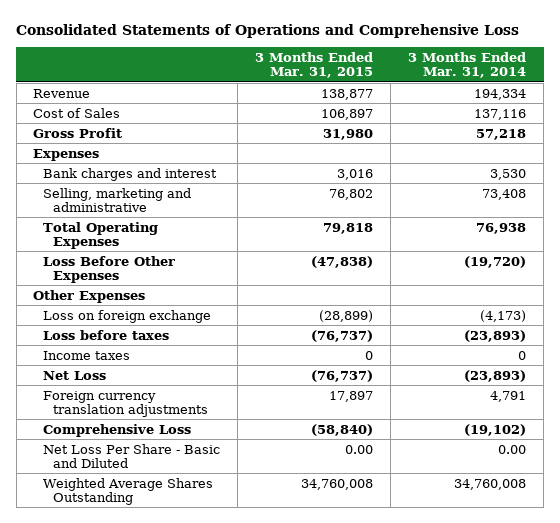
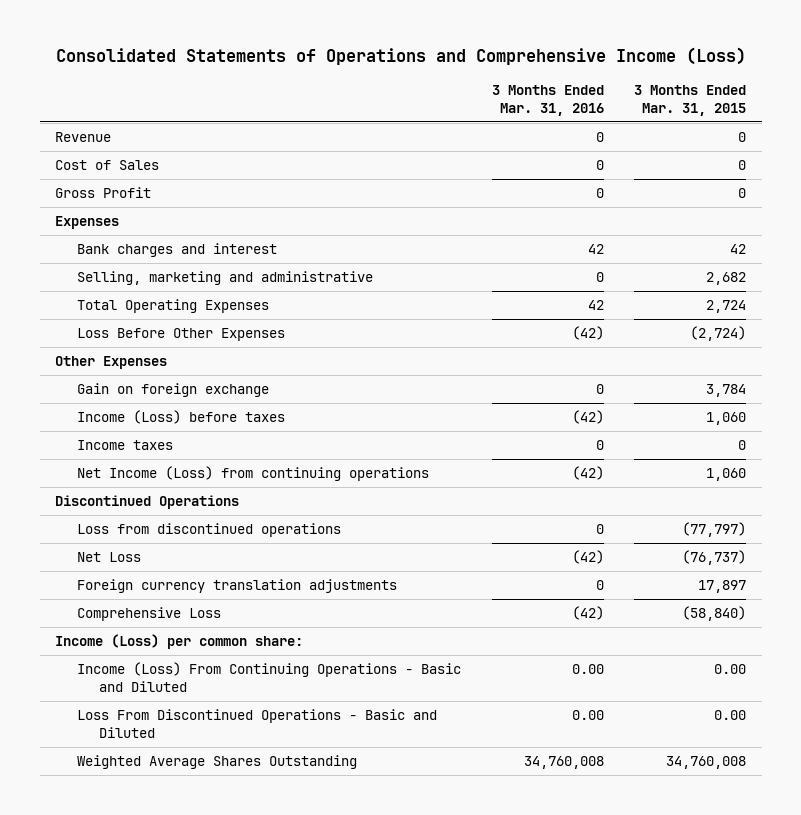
- Consolidated Statements of Operations and Comprehensive Loss
+ Consolidated Statements of Operations and Comprehensive Income (Loss)
- | 3 Months Ended Mar. 31, 2015 | 3 Months Ended Mar. 31, 2014
+ | 3 Months Ended Mar. 31, 2016 | 3 Months Ended Mar. 31, 2015
- Revenue | 138,877 | 194,334
- Cost of Sales | 106,897 | 137,116
- Gross Profit | 31,980 | 57,218
+ Revenue | 0 | 0
+ Cost of Sales | 0 | 0
+ Gross Profit | 0 | 0
- Bank charges and interest | 3,016 | 3,530
- Selling, marketing and administrative | 76,802 | 73,408
- Total Operating Expenses | 79,818 | 76,938
- Loss Before Other Expenses | (47,838) | (19,720)
+ Bank charges and interest | 42 | 42
+ Selling, marketing and administrative | 0 | 2,682
+ Total Operating Expenses | 42 | 2,724
+ Loss Before Other Expenses | (42) | (2,724)
- Loss on foreign exchange | (28,899) | (4,173)
- Loss before taxes | (76,737) | (23,893)
+ Gain on foreign exchange | 0 | 3,784
+ Income (Loss) before taxes | (42) | 1,060
+ Net Income (Loss) from continuing operations | (42) | 1,060
+ Discontinued Operations
+ Loss from discontinued operations | 0 | (77,797)
- Net Loss Per Share - Basic and Diluted | 0.00 | 0.00
+ Income (Loss) per common share:
+ Income (Loss) From Continuing Operations - Basic and Diluted | 0.00 | 0.00
+ Loss From Discontinued Operations - Basic and Diluted | 0.00 | 0.00

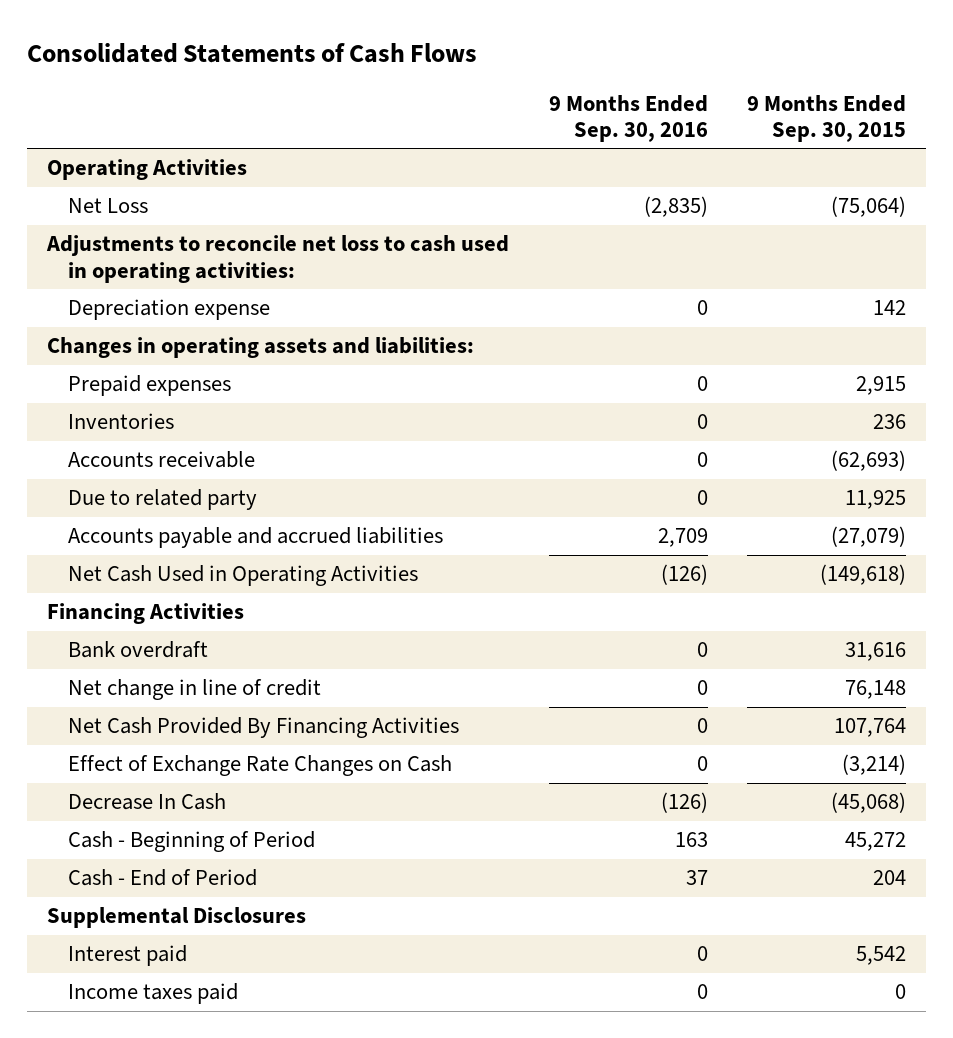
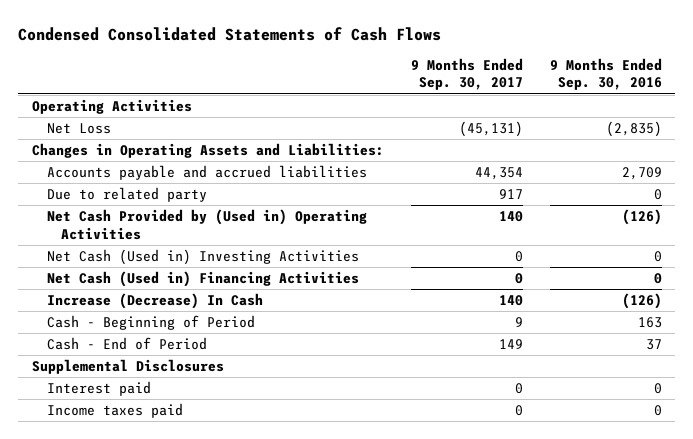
- Consolidated Statements of Cash Flows
+ Condensed Consolidated Statements of Cash Flows
- | 9 Months Ended Sep. 30, 2016 | 9 Months Ended Sep. 30, 2015
+ | 9 Months Ended Sep. 30, 2017 | 9 Months Ended Sep. 30, 2016
- Adjustments to reconcile net loss to cash used in operating activities:
- Depreciation expense | 0 | 142
- Changes in operating assets and liabilities:
- Prepaid expenses | 0 | 2,915
- Inventories | 0 | 236
- Accounts receivable | 0 | (62,693)
+ Changes in Operating Assets and Liabilities:
- Net Cash Used in Operating Activities | (126) | (149,618)
- Financing Activities
- Bank overdraft | 0 | 31,616
- Net change in line of credit | 0 | 76,148
- Net Cash Provided By Financing Activities | 0 | 107,764
- Effect of Exchange Rate Changes on Cash | 0 | (3,214)
- Decrease In Cash | (126) | (45,068)
moved down: Due to related party | 917 | 0
+ Net Cash Provided by (Used in) Operating Activities | 140 | (126)
+ Net Cash (Used in) Investing Activities | 0 | 0
+ Net Cash (Used in) Financing Activities | 0 | 0
+ Increase (Decrease) In Cash | 140 | (126)

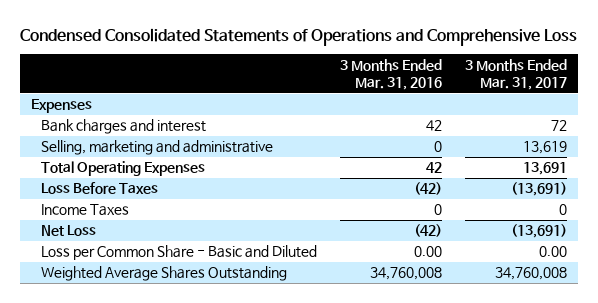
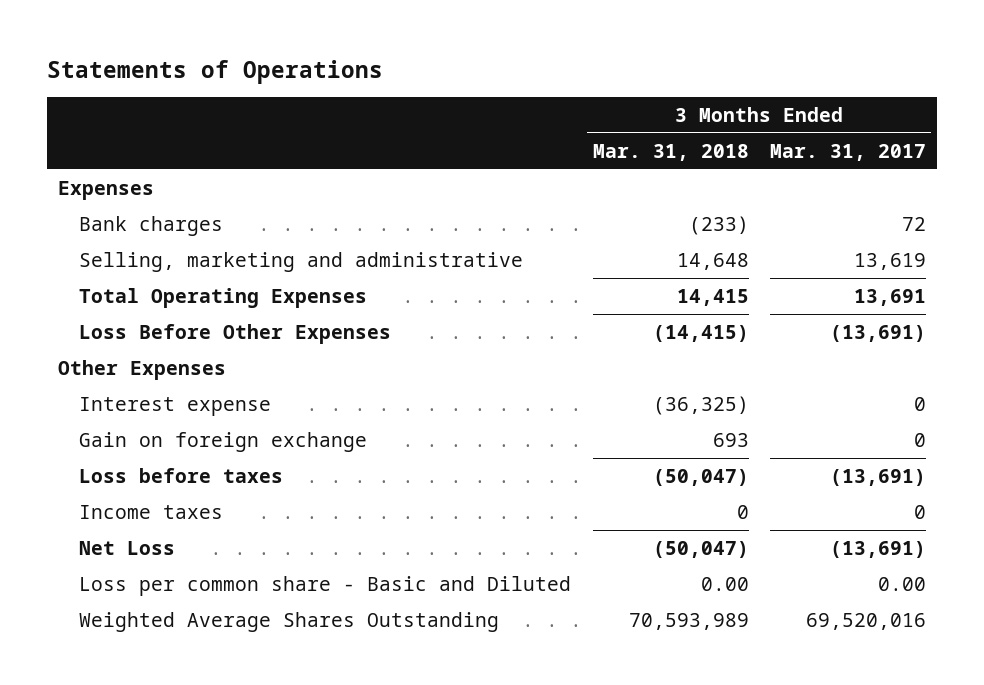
- Condensed Consolidated Statements of Operations and Comprehensive Loss
+ Statements of Operations
- | 3 Months Ended Mar. 31, 2016 | 3 Months Ended Mar. 31, 2017
+ | 3 Months Ended Mar. 31, 2018 | 3 Months Ended Mar. 31, 2017
- Bank charges and interest | 42 | 72
+ Bank charges | (233) | 72
- Loss Before Taxes | (42) | (13,691)
- Income Taxes | 0 | 0
+ Loss Before Other Expenses | (14,415) | (13,691)
+ Other Expenses
+ Interest expense | (36,325) | 0
+ Gain on foreign exchange | 693 | 0
+ Loss before taxes | (50,047) | (13,691)
+ Income taxes | 0 | 0
- Loss per Common Share - Basic and Diluted | 0.00 | 0.00
- Weighted Average Shares Outstanding | 34,760,008 | 34,760,008
+ Loss per common share - Basic and Diluted | 0.00 | 0.00
+ Weighted Average Shares Outstanding | 70,593,989 | 69,520,016

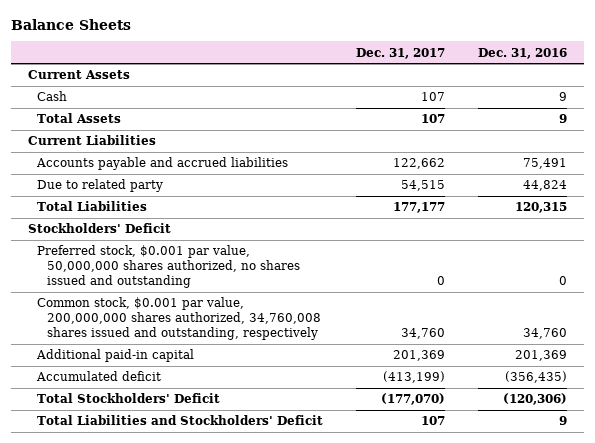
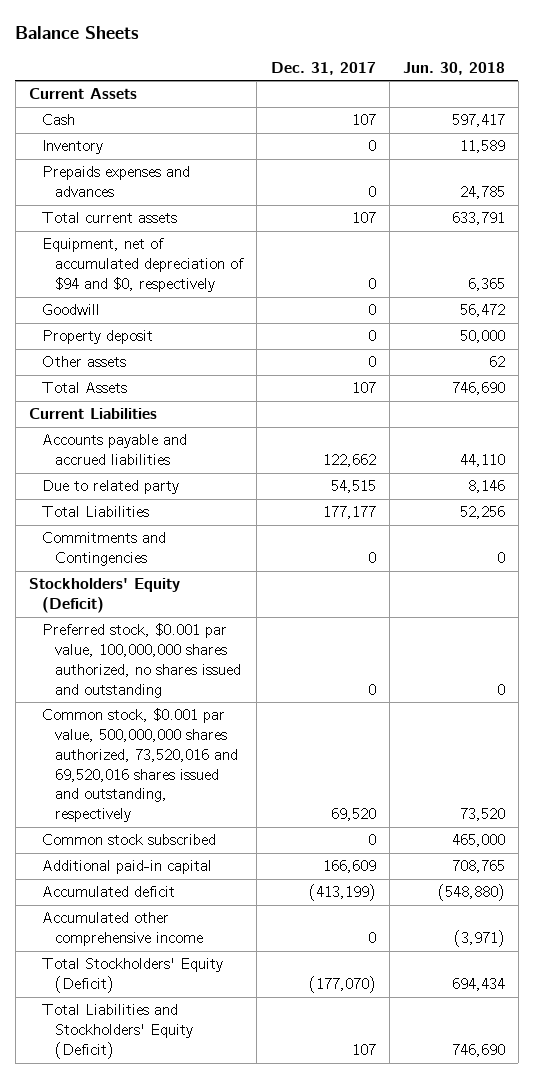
- | Dec. 31, 2017 | Dec. 31, 2016
+ | Dec. 31, 2017 | Jun. 30, 2018
+ Inventory | 0 | 11,589
+ Prepaids expenses and advances | 0 | 24,785
+ Total current assets | 107 | 633,791
+ Equipment, net of accumulated depreciation of $94 and $0, respectively | 0 | 6,365
+ Goodwill | 0 | 56,472
+ Property deposit | 0 | 50,000
+ Other assets | 0 | 62
- Stockholders' Deficit
- Preferred stock, $0.001 par value, 50,000,000 shares authorized, no shares issued and outstanding | 0 | 0
- Common stock, $0.001 par value, 200,000,000 shares authorized, 34,760,008 shares issued and outstanding, respectively | 34,760 | 34,760
- Additional paid-in capital | 201,369 | 201,369
+ Commitments and Contingencies | 0 | 0
+ Stockholders' Equity (Deficit)
+ Preferred stock, $0.001 par value, 100,000,000 shares authorized, no shares issued and outstanding | 0 | 0
+ Common stock, $0.001 par value, 500,000,000 shares authorized, 73,520,016 and 69,520,016 shares issued and outstanding, respectively | 69,520 | 73,520
+ Common stock subscribed | 0 | 465,000
+ Additional paid-in capital | 166,609 | 708,765
- Total Stockholders' Deficit | (177,070) | (120,306)
- Total Liabilities and Stockholders' Deficit | 107 | 9
+ Accumulated other comprehensive income | 0 | (3,971)
+ Total Stockholders' Equity (Deficit) | (177,070) | 694,434
+ Total Liabilities and Stockholders' Equity (Deficit) | 107 | 746,690

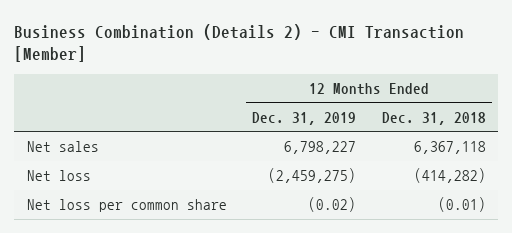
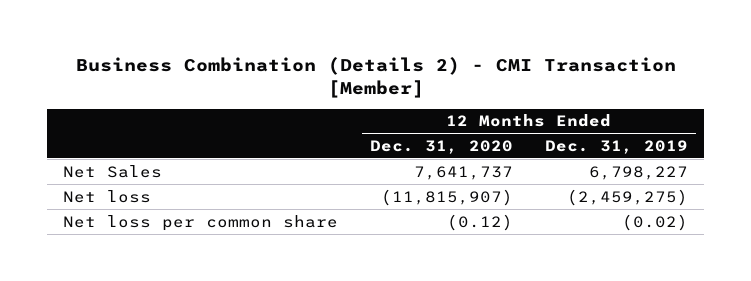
- | 12 Months Ended Dec. 31, 2019 | 12 Months Ended Dec. 31, 2018
+ | 12 Months Ended Dec. 31, 2020 | 12 Months Ended Dec. 31, 2019
- Net sales | 6,798,227 | 6,367,118
+ Net Sales | 7,641,737 | 6,798,227

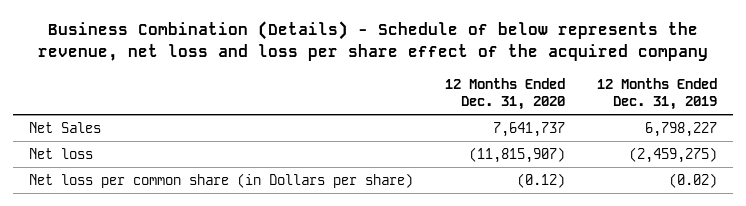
- Business Combination (Details 2) - CMI Transaction [Member]
+ Business Combination (Details) - Schedule of below represents the revenue, net loss and loss per share effect of the acquired company
- Net loss per common share | (0.12) | (0.02)
+ Net loss per common share (in Dollars per share) | (0.12) | (0.02)

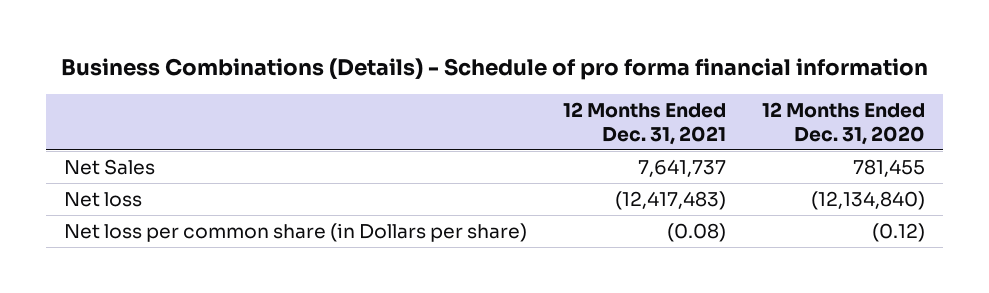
- Business Combination (Details) - Schedule of below represents the revenue, net loss and loss per share effect of the acquired company
+ Business Combinations (Details) - Schedule of pro forma financial information
- | 12 Months Ended Dec. 31, 2020 | 12 Months Ended Dec. 31, 2019
+ | 12 Months Ended Dec. 31, 2021 | 12 Months Ended Dec. 31, 2020
- Net Sales | 7,641,737 | 6,798,227
- Net loss | (11,815,907) | (2,459,275)
+ Net Sales | 7,641,737 | 781,455
+ Net loss | (12,417,483) | (12,134,840)

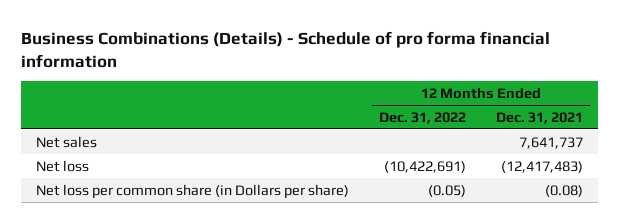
- | 12 Months Ended Dec. 31, 2021 | 12 Months Ended Dec. 31, 2020
+ | 12 Months Ended Dec. 31, 2022 | 12 Months Ended Dec. 31, 2021
- Net Sales | 7,641,737 | 781,455
+ Net sales | | 7,641,737

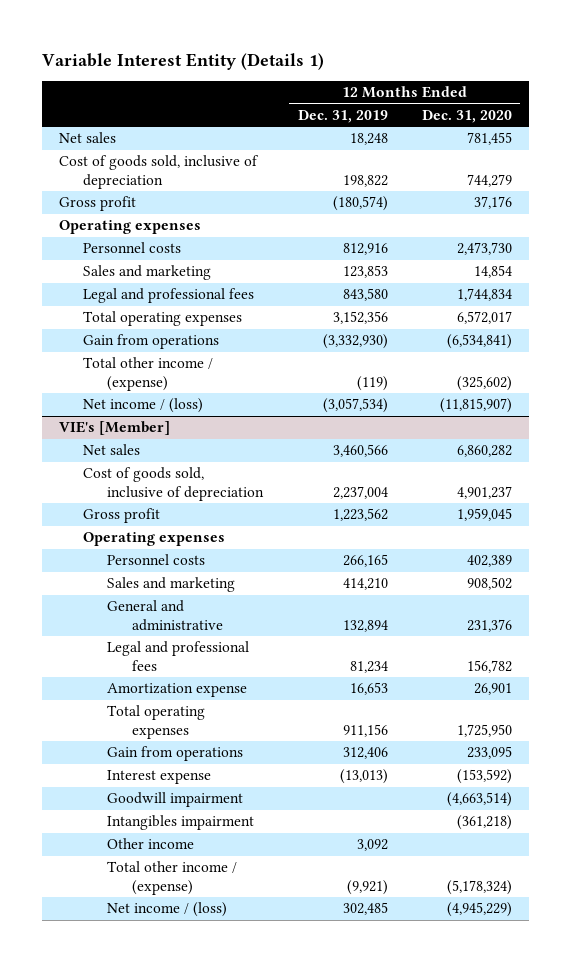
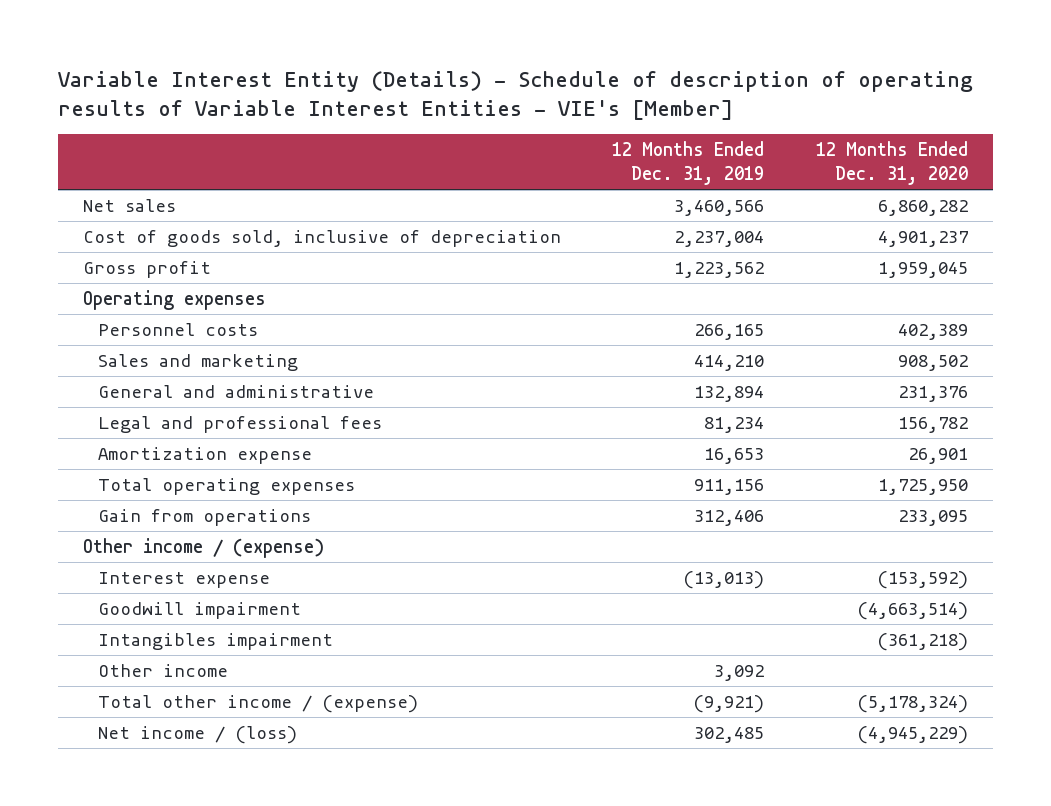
- Variable Interest Entity (Details 1)
+ Variable Interest Entity (Details) - Schedule of description of operating results of Variable Interest Entities - VIE's [Member]
- Net sales | 18,248 | 781,455
- Cost of goods sold, inclusive of depreciation | 198,822 | 744,279
- Gross profit | (180,574) | 37,176
- Operating expenses
- Personnel costs | 812,916 | 2,473,730
- Sales and marketing | 123,853 | 14,854
- Legal and professional fees | 843,580 | 1,744,834
- Total operating expenses | 3,152,356 | 6,572,017
- Gain from operations | (3,332,930) | (6,534,841)
- Total other income / (expense) | (119) | (325,602)
- Net income / (loss) | (3,057,534) | (11,815,907)
- VIE's [Member]
+ Other income / (expense)

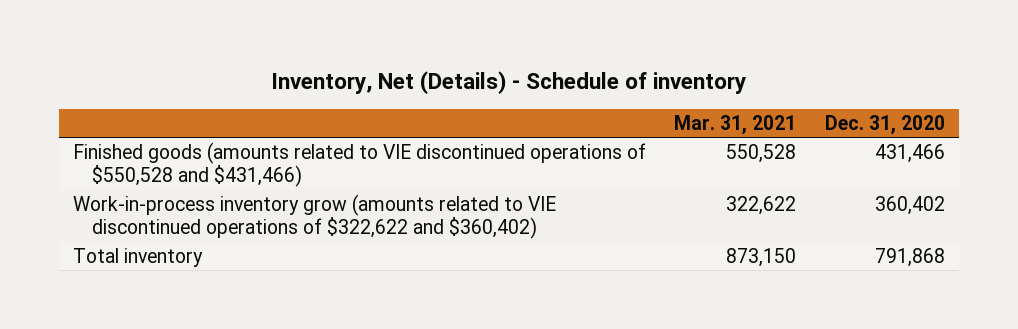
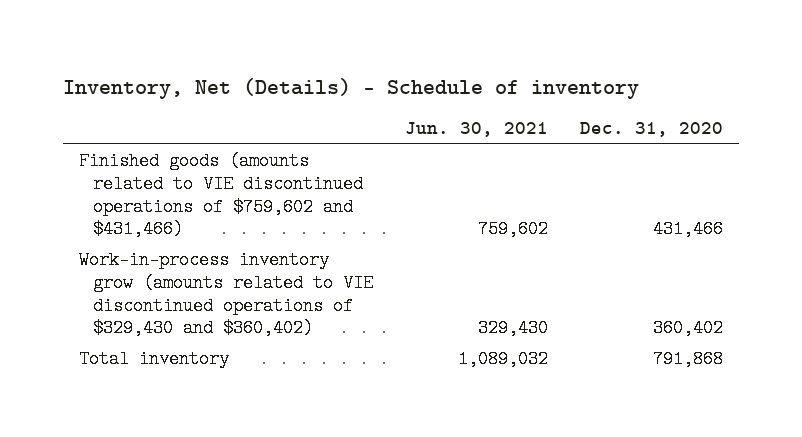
- | Mar. 31, 2021 | Dec. 31, 2020
+ | Jun. 30, 2021 | Dec. 31, 2020
- Finished goods (amounts related to VIE discontinued operations of $550,528 and $431,466) | 550,528 | 431,466
- Work-in-process inventory grow (amounts related to VIE discontinued operations of $322,622 and $360,402) | 322,622 | 360,402
+ Finished goods (amounts related to VIE discontinued operations of $759,602 and $431,466) | 759,602 | 431,466
+ Work-in-process inventory grow (amounts related to VIE discontinued operations of $329,430 and $360,402) | 329,430 | 360,402

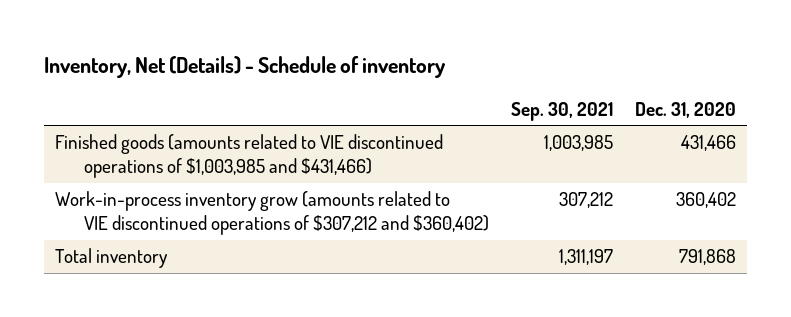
- | Jun. 30, 2021 | Dec. 31, 2020
+ | Sep. 30, 2021 | Dec. 31, 2020
- Finished goods (amounts related to VIE discontinued operations of $759,602 and $431,466) | 759,602 | 431,466
- Work-in-process inventory grow (amounts related to VIE discontinued operations of $329,430 and $360,402) | 329,430 | 360,402
+ Finished goods (amounts related to VIE discontinued operations of $1,003,985 and $431,466) | 1,003,985 | 431,466
+ Work-in-process inventory grow (amounts related to VIE discontinued operations of $307,212 and $360,402) | 307,212 | 360,402

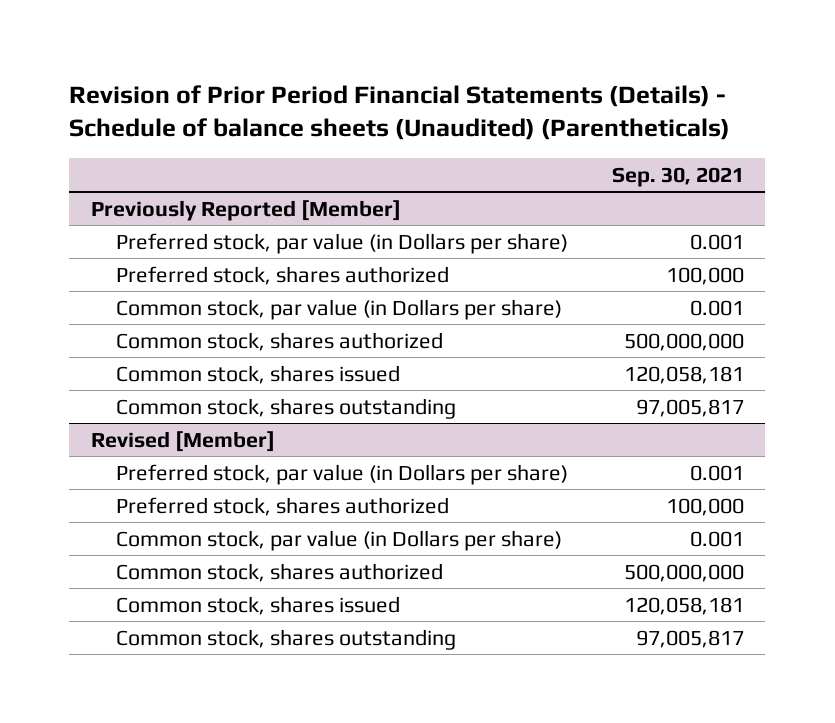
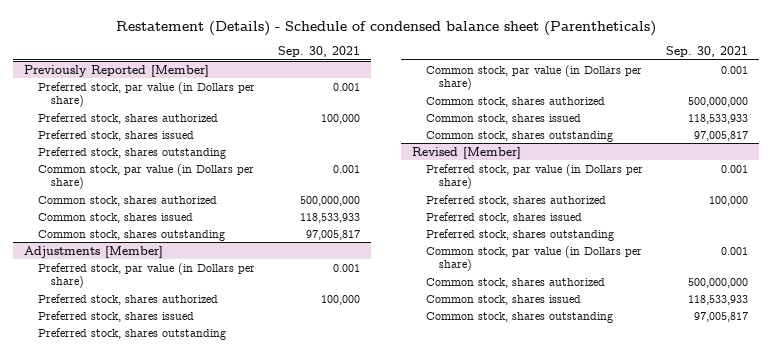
- Revision of Prior Period Financial Statements (Details) - Schedule of balance sheets (Unaudited) (Parentheticals)
+ Restatement (Details) - Schedule of condensed balance sheet (Parentheticals)
@ Previously Reported [Member]
+ Preferred stock, shares issued
+ Preferred stock, shares outstanding
- Common stock, shares issued | 120,058,181
+ Common stock, shares issued | 118,533,933
+ Adjustments [Member]
+ Preferred stock, par value (in Dollars per share) | 0.001
+ Preferred stock, shares authorized | 100,000
+ Preferred stock, shares issued
+ Preferred stock, shares outstanding
+ Common stock, par value (in Dollars per share) | 0.001
+ Common stock, shares authorized | 500,000,000
+ Common stock, shares issued | 118,533,933
+ Common stock, shares outstanding | 97,005,817
@ Revised [Member]
+ Preferred stock, shares issued
+ Preferred stock, shares outstanding
- Common stock, shares issued | 120,058,181
+ Common stock, shares issued | 118,533,933

